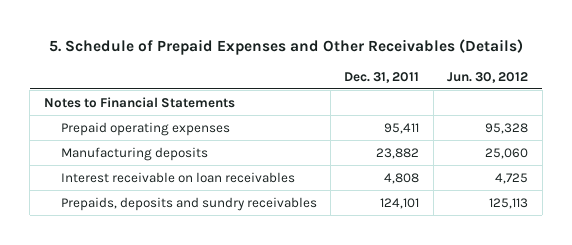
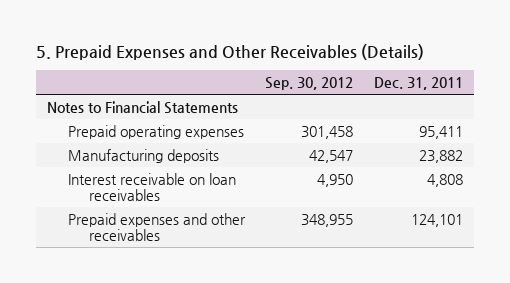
- 5. Schedule of Prepaid Expenses and Other Receivables (Details)
+ 5. Prepaid Expenses and Other Receivables (Details)
- | Dec. 31, 2011 | Jun. 30, 2012
+ | Sep. 30, 2012 | Dec. 31, 2011
- Prepaids, deposits and sundry receivables | 124,101 | 125,113
+ Prepaid expenses and other receivables | 348,955 | 124,101

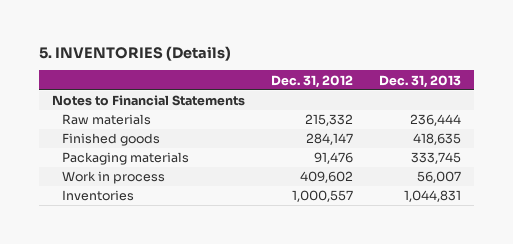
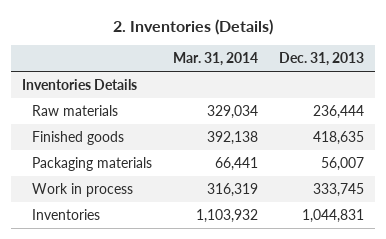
- 5. INVENTORIES (Details)
+ 2. Inventories (Details)
- | Dec. 31, 2012 | Dec. 31, 2013
+ | Mar. 31, 2014 | Dec. 31, 2013
- Notes to Financial Statements
+ Inventories Details
- Packaging materials | 91,476 | 333,745
- Work in process | 409,602 | 56,007
+ Packaging materials | 66,441 | 56,007
+ Work in process | 316,319 | 333,745

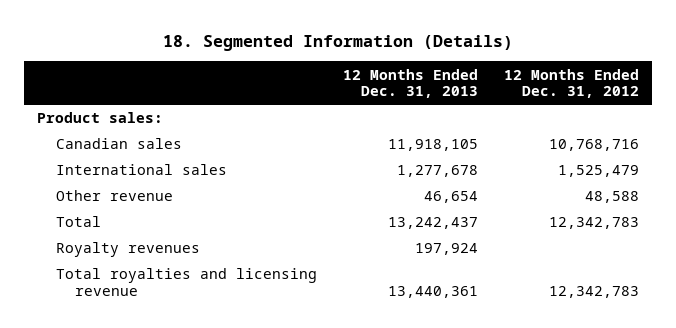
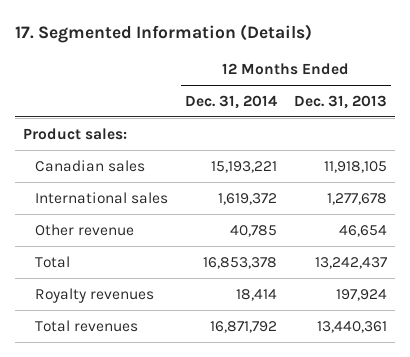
- 18. Segmented Information (Details)
+ 17. Segmented Information (Details)
- | 12 Months Ended Dec. 31, 2013 | 12 Months Ended Dec. 31, 2012
+ | 12 Months Ended Dec. 31, 2014 | 12 Months Ended Dec. 31, 2013
- Total royalties and licensing revenue | 13,440,361 | 12,342,783
+ Total revenues | 16,871,792 | 13,440,361

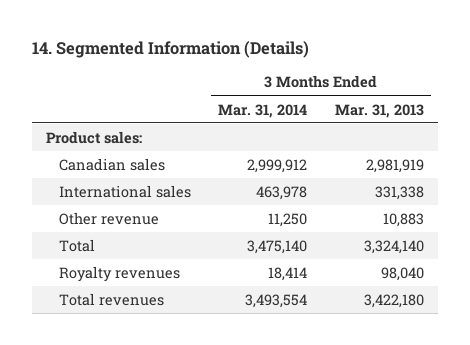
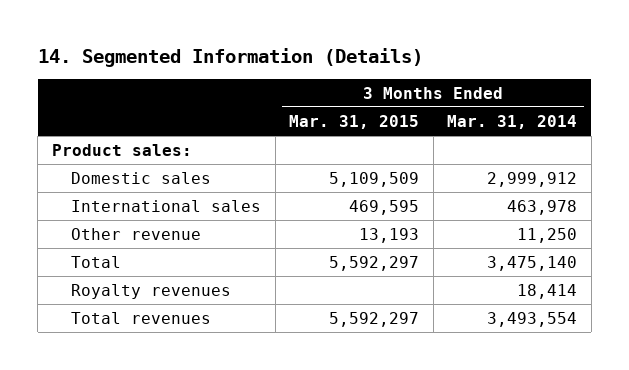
- | 3 Months Ended Mar. 31, 2014 | 3 Months Ended Mar. 31, 2013
+ | 3 Months Ended Mar. 31, 2015 | 3 Months Ended Mar. 31, 2014
- Canadian sales | 2,999,912 | 2,981,919
+ Domestic sales | 5,109,509 | 2,999,912

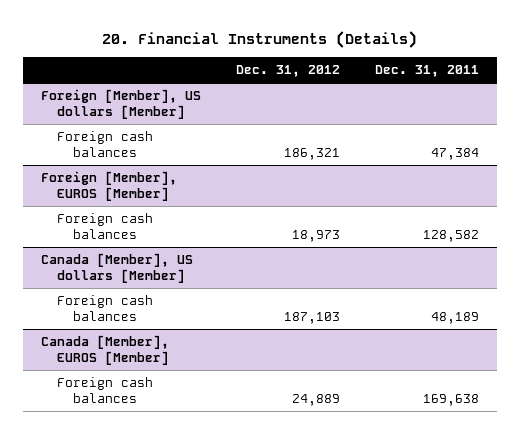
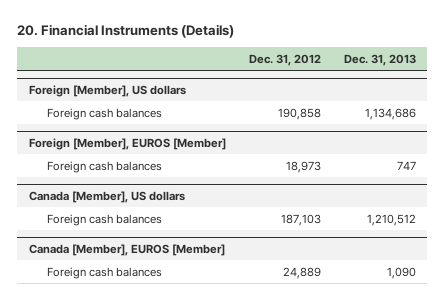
- | Dec. 31, 2012 | Dec. 31, 2011
+ | Dec. 31, 2012 | Dec. 31, 2013
- Foreign [Member], US dollars [Member]
- Foreign cash balances | 186,321 | 47,384
+ Foreign [Member], US dollars
+ Foreign cash balances | 190,858 | 1,134,686
- Canada [Member], US dollars [Member]
+ Canada [Member], US dollars

